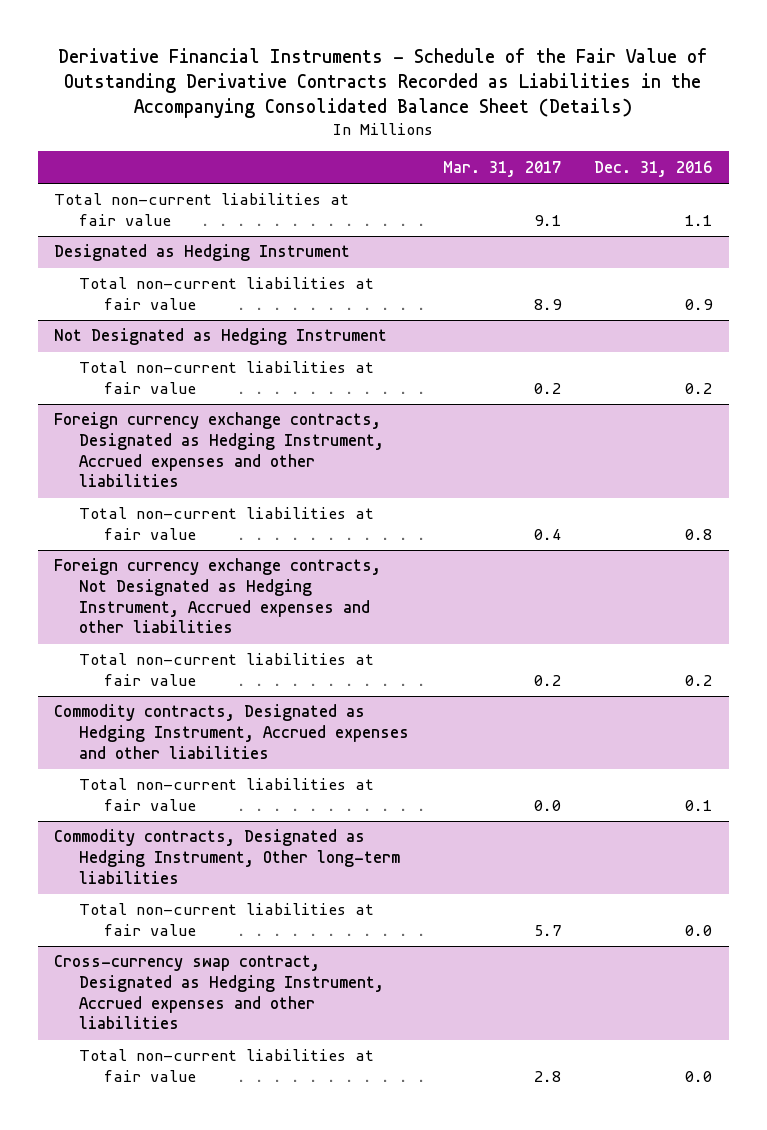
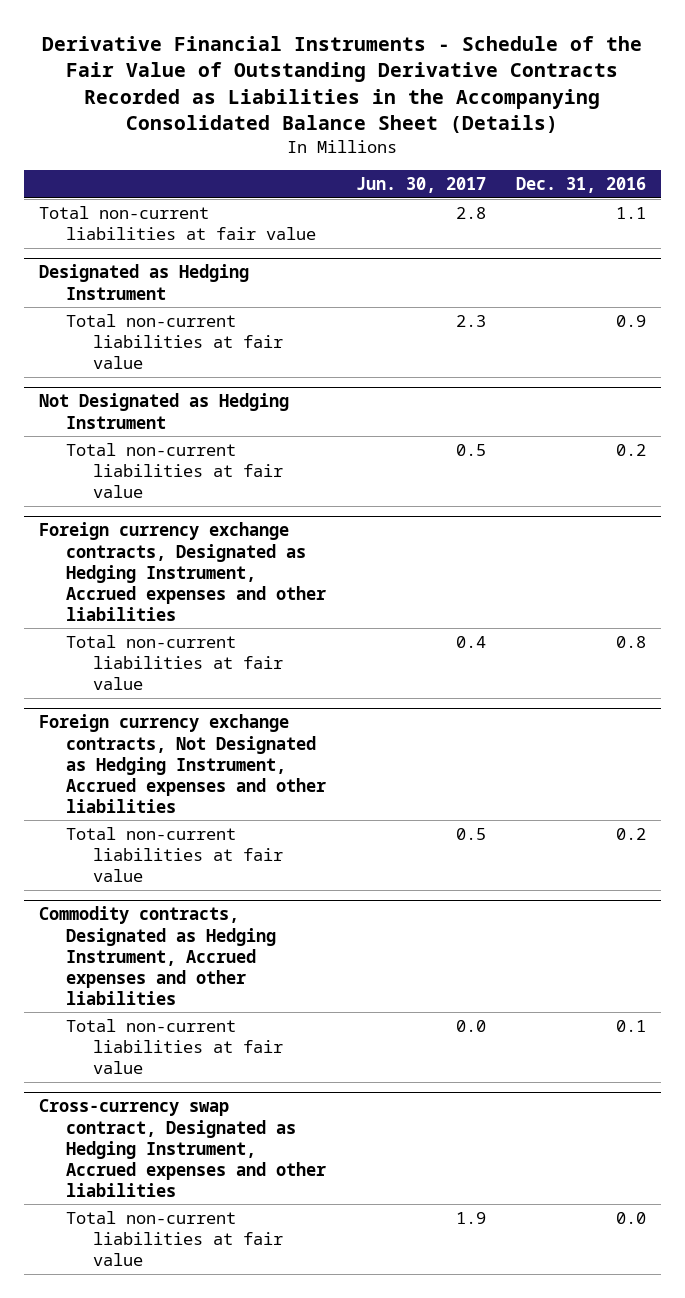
- | Mar. 31, 2017 | Dec. 31, 2016
+ | Jun. 30, 2017 | Dec. 31, 2016
- Commodity contracts, Designated as Hedging Instrument, Other long-term liabilities
- Total non-current liabilities at fair value | 5.7 | 0.0

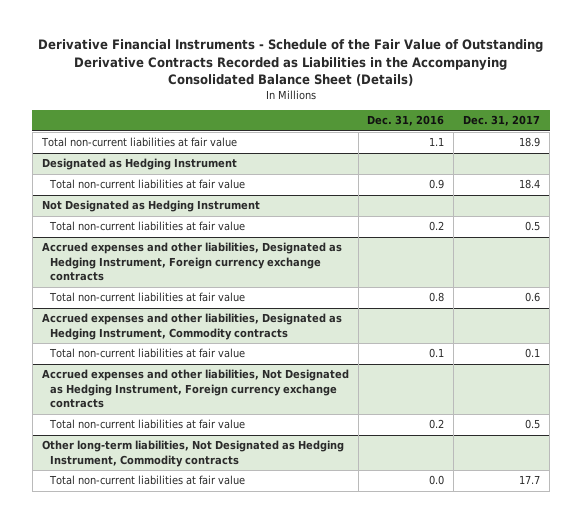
- | Jun. 30, 2017 | Dec. 31, 2016
+ | Dec. 31, 2016 | Dec. 31, 2017
- Foreign currency exchange contracts, Designated as Hedging Instrument, Accrued expenses and other liabilities
+ Accrued expenses and other liabilities, Designated as Hedging Instrument, Foreign currency exchange contracts
- Foreign currency exchange contracts, Not Designated as Hedging Instrument, Accrued expenses and other liabilities
- Total non-current liabilities at fair value | 0.5 | 0.2
- Commodity contracts, Designated as Hedging Instrument, Accrued expenses and other liabilities
+ Accrued expenses and other liabilities, Designated as Hedging Instrument, Commodity contracts
- Cross-currency swap contract, Designated as Hedging Instrument, Accrued expenses and other liabilities
+ Accrued expenses and other liabilities, Not Designated as Hedging Instrument, Foreign currency exchange contracts
+ Total non-current liabilities at fair value | 0.2 | 0.5
+ Other long-term liabilities, Not Designated as Hedging Instrument, Commodity contracts

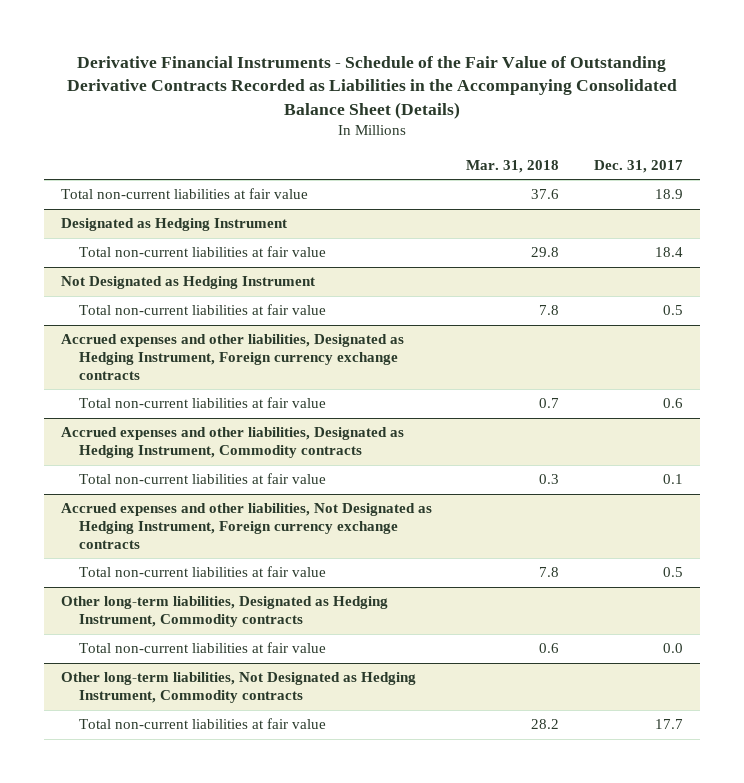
- | Dec. 31, 2016 | Dec. 31, 2017
+ | Mar. 31, 2018 | Dec. 31, 2017
+ Other long-term liabilities, Designated as Hedging Instrument, Commodity contracts
+ Total non-current liabilities at fair value | 0.6 | 0.0

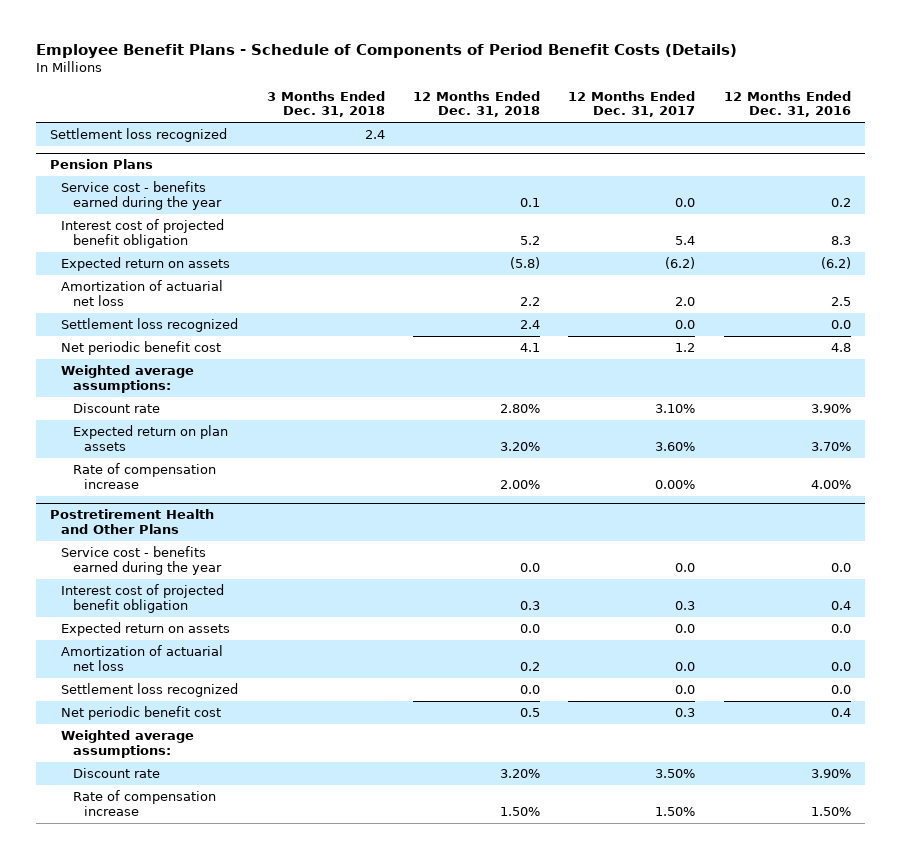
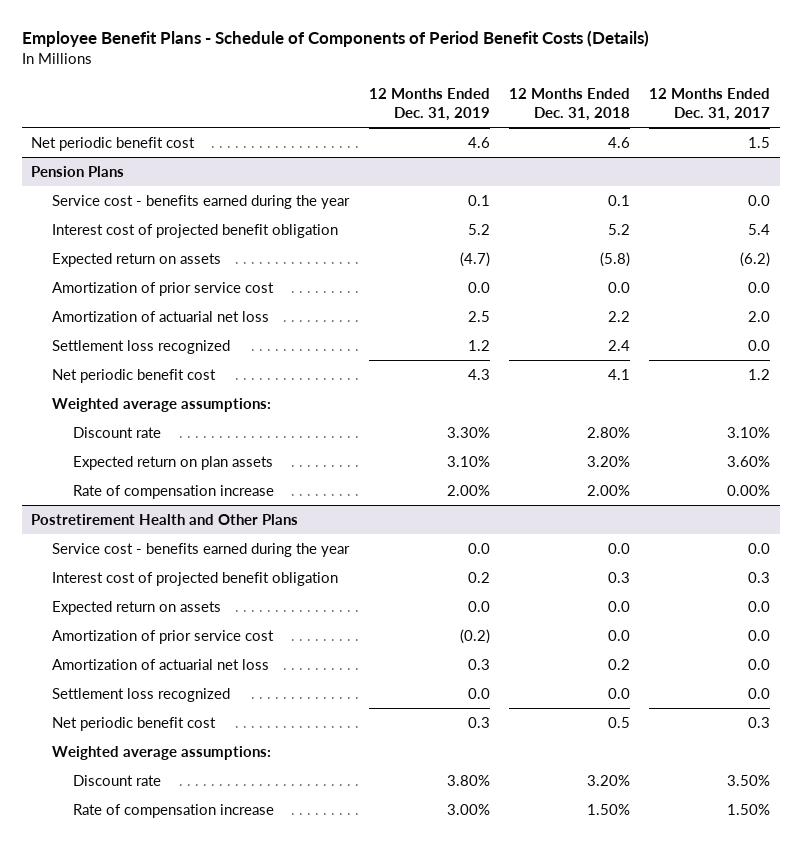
- | 3 Months Ended Dec. 31, 2018 | 12 Months Ended Dec. 31, 2018 | 12 Months Ended Dec. 31, 2017 | 12 Months Ended Dec. 31, 2016
+ | 12 Months Ended Dec. 31, 2019 | 12 Months Ended Dec. 31, 2018 | 12 Months Ended Dec. 31, 2017
- Settlement loss recognized | 2.4 | | |
+ Net periodic benefit cost | 4.6 | 4.6 | 1.5
@ Pension Plans
+ Amortization of prior service cost | 0.0 | 0.0 | 0.0
@ Postretirement Health and Other Plans
+ Amortization of prior service cost | (0.2) | 0.0 | 0.0

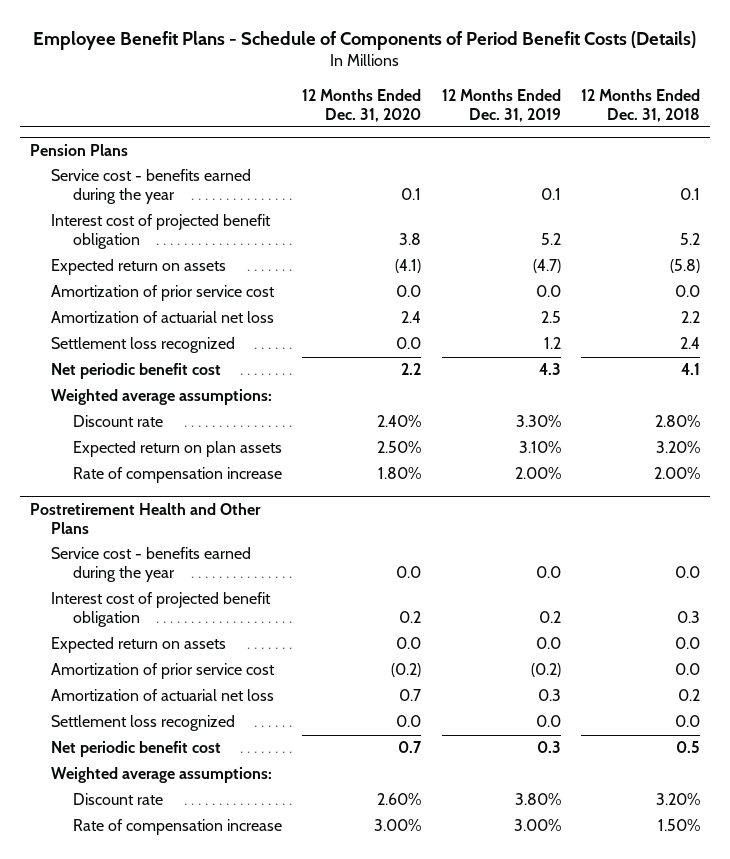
- | 12 Months Ended Dec. 31, 2019 | 12 Months Ended Dec. 31, 2018 | 12 Months Ended Dec. 31, 2017
+ | 12 Months Ended Dec. 31, 2020 | 12 Months Ended Dec. 31, 2019 | 12 Months Ended Dec. 31, 2018
- Net periodic benefit cost | 4.6 | 4.6 | 1.5

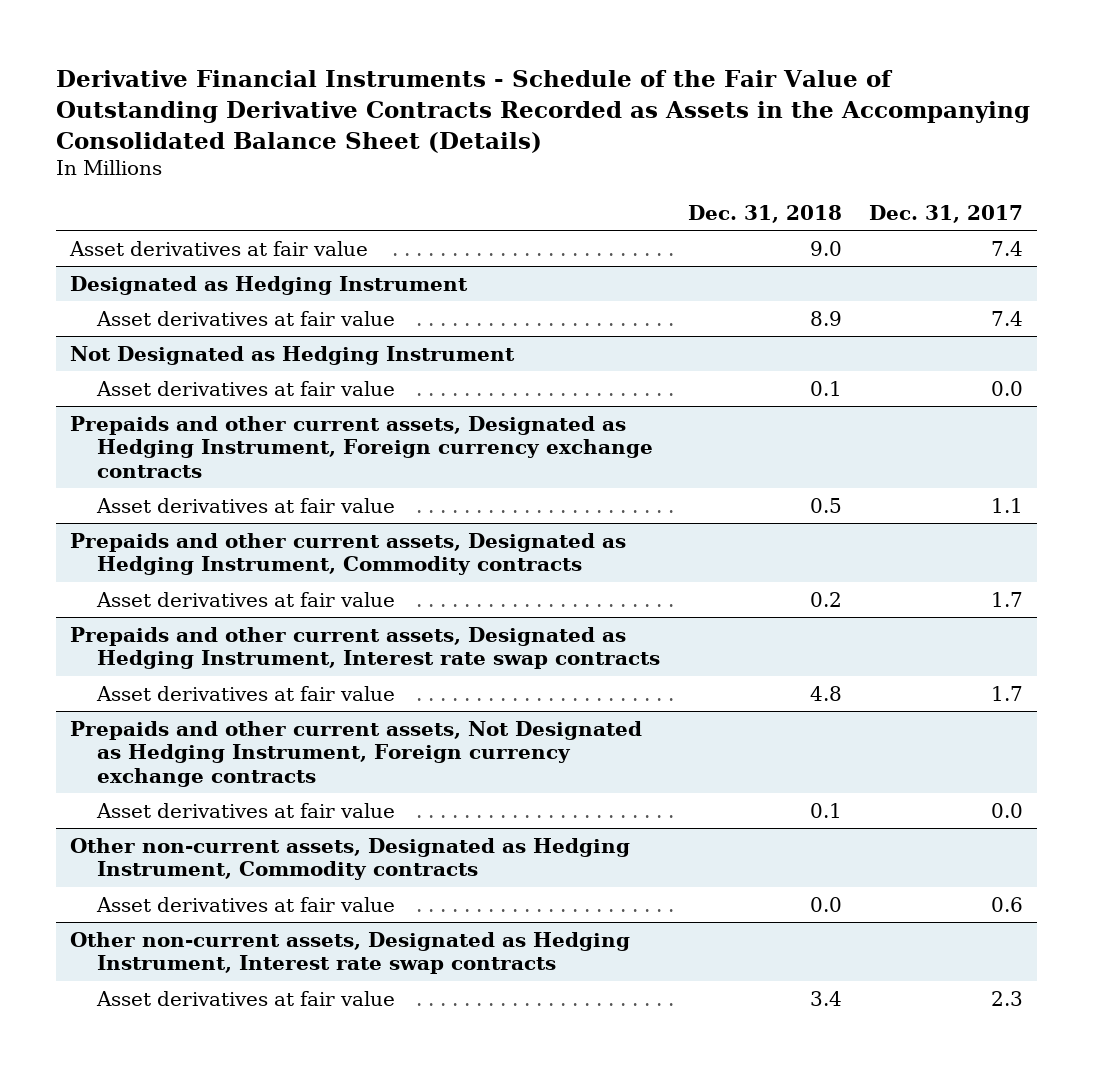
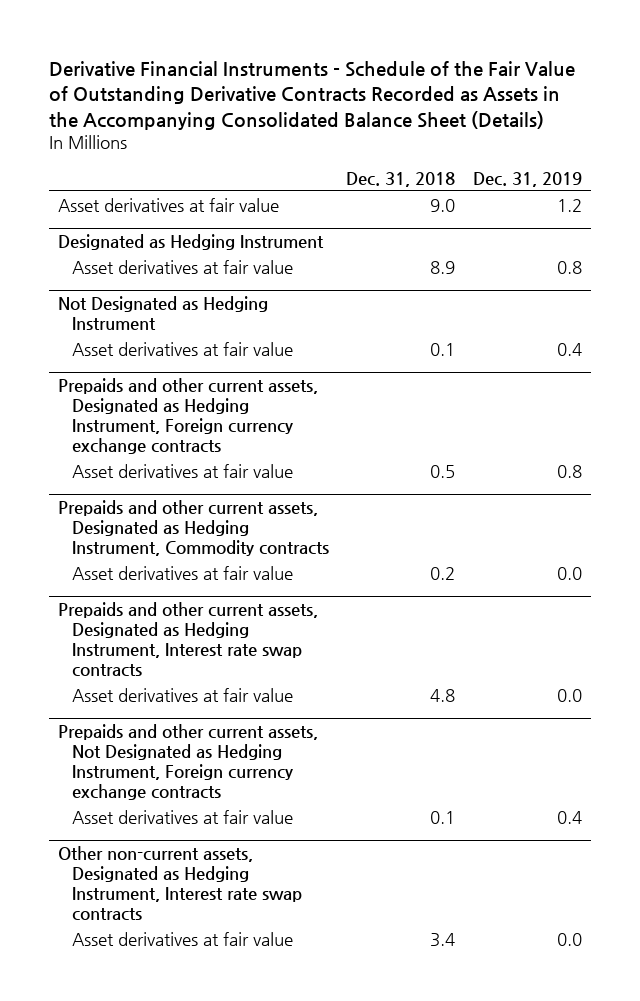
- | Dec. 31, 2018 | Dec. 31, 2017
+ | Dec. 31, 2018 | Dec. 31, 2019
- Other non-current assets, Designated as Hedging Instrument, Commodity contracts
- Asset derivatives at fair value | 0.0 | 0.6

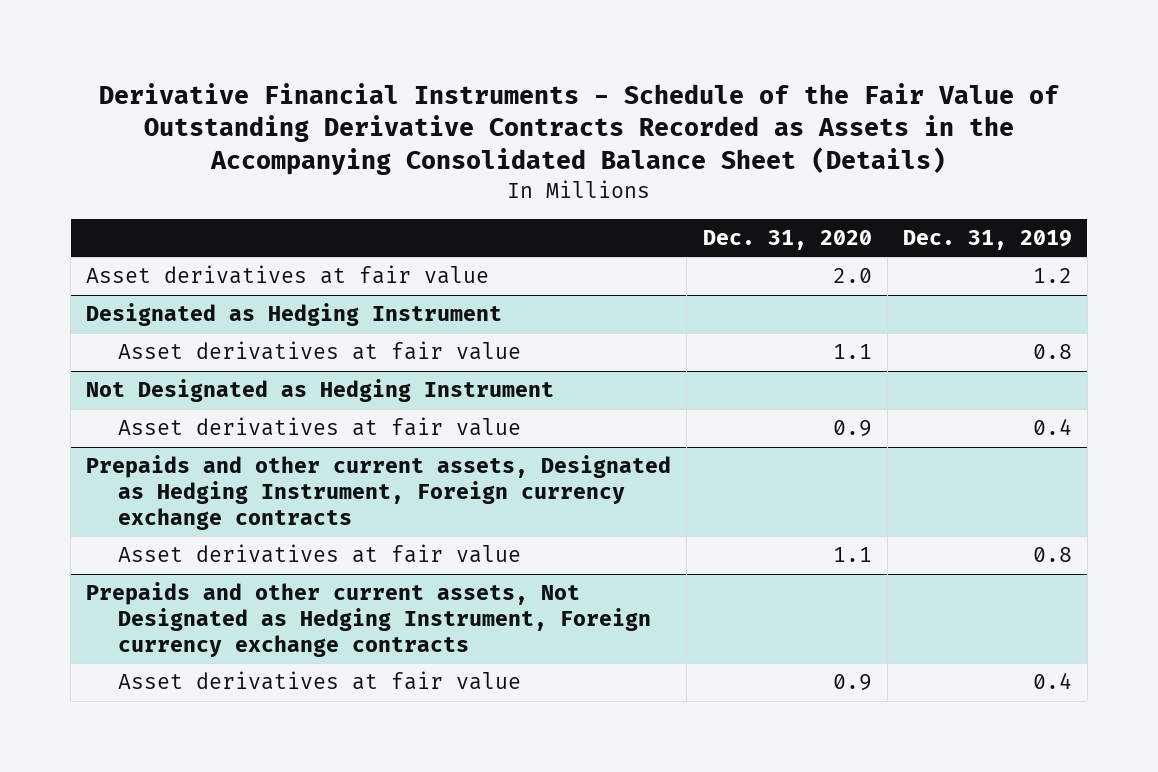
- | Dec. 31, 2018 | Dec. 31, 2019
+ | Dec. 31, 2020 | Dec. 31, 2019
- Prepaids and other current assets, Designated as Hedging Instrument, Commodity contracts
- Asset derivatives at fair value | 0.2 | 0.0
- Prepaids and other current assets, Designated as Hedging Instrument, Interest rate swap contracts
- Asset derivatives at fair value | 4.8 | 0.0
- Other non-current assets, Designated as Hedging Instrument, Interest rate swap contracts
- Asset derivatives at fair value | 3.4 | 0.0

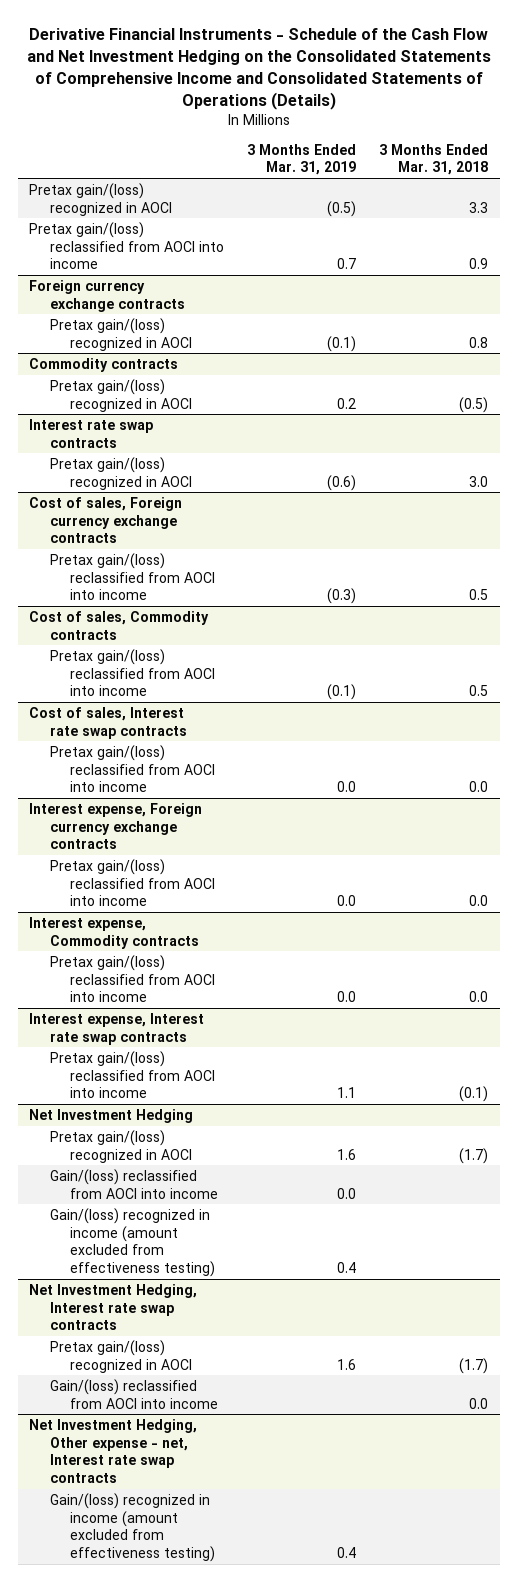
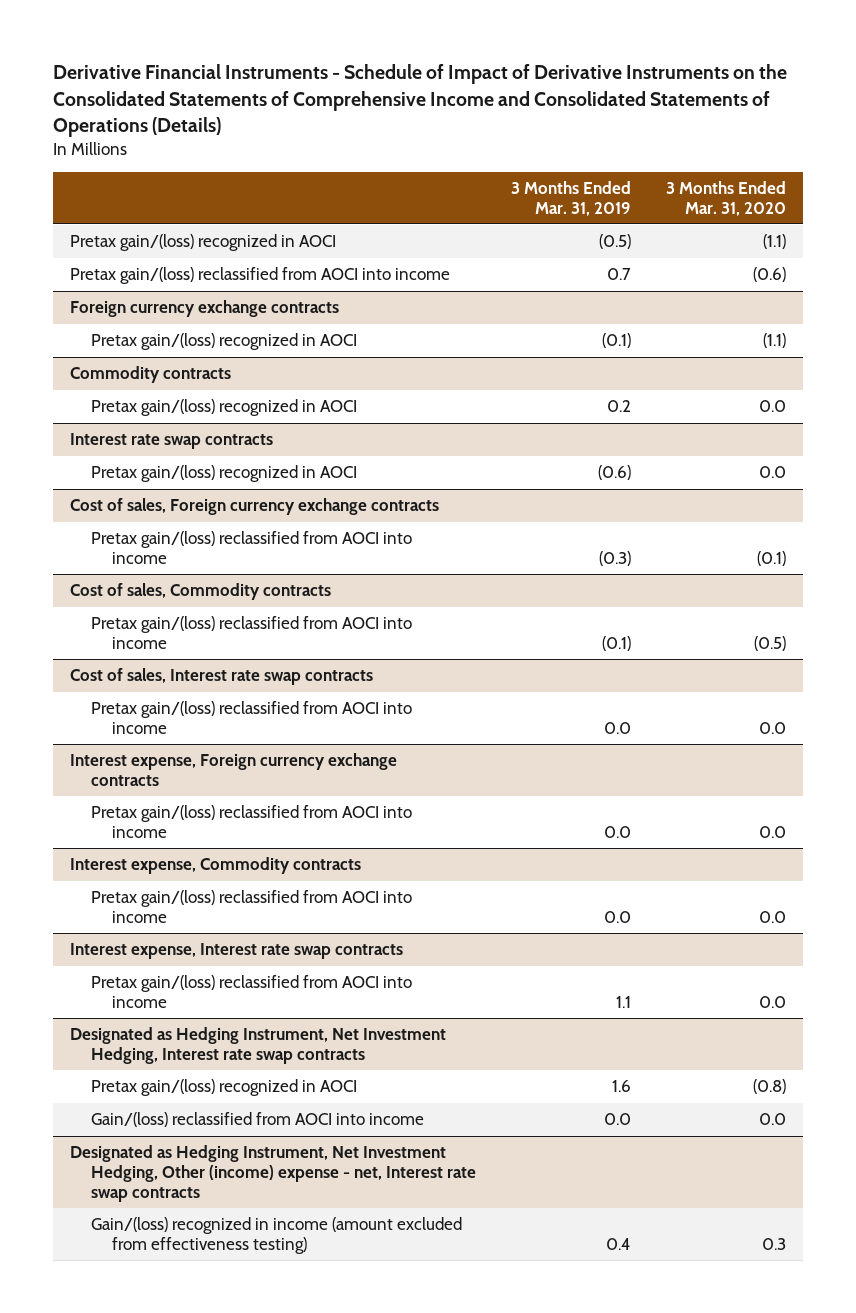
- Derivative Financial Instruments - Schedule of the Cash Flow and Net Investment Hedging on the Consolidated Statements of Comprehensive Income and Consolidated Statements of Operations (Details)
+ Derivative Financial Instruments - Schedule of Impact of Derivative Instruments on the Consolidated Statements of Comprehensive Income and Consolidated Statements of Operations (Details)
- | 3 Months Ended Mar. 31, 2019 | 3 Months Ended Mar. 31, 2018
+ | 3 Months Ended Mar. 31, 2019 | 3 Months Ended Mar. 31, 2020
- Net Investment Hedging
+ Designated as Hedging Instrument, Net Investment Hedging, Interest rate swap contracts
- Gain/(loss) recognized in income (amount excluded from effectiveness testing) | 0.4 |
- Net Investment Hedging, Interest rate swap contracts
- Pretax gain/(loss) recognized in AOCI | 1.6 | (1.7)
- Gain/(loss) reclassified from AOCI into income | | 0.0
- Net Investment Hedging, Other expense - net, Interest rate swap contracts
+ Designated as Hedging Instrument, Net Investment Hedging, Other (income) expense - net, Interest rate swap contracts

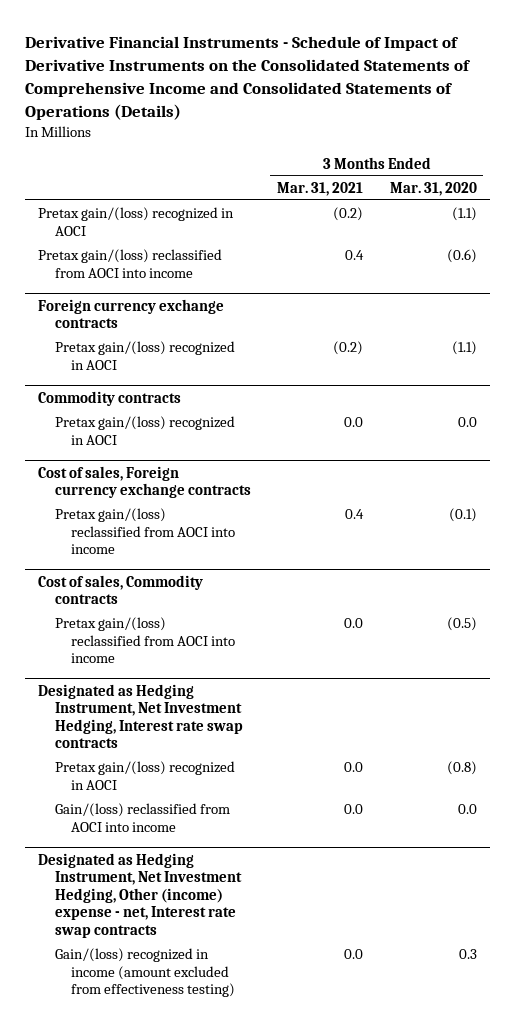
- | 3 Months Ended Mar. 31, 2019 | 3 Months Ended Mar. 31, 2020
+ | 3 Months Ended Mar. 31, 2021 | 3 Months Ended Mar. 31, 2020
- Interest rate swap contracts
- Pretax gain/(loss) recognized in AOCI | (0.6) | 0.0
- Cost of sales, Interest rate swap contracts
- Pretax gain/(loss) reclassified from AOCI into income | 0.0 | 0.0
- Interest expense, Foreign currency exchange contracts
- Pretax gain/(loss) reclassified from AOCI into income | 0.0 | 0.0
- Interest expense, Commodity contracts
- Pretax gain/(loss) reclassified from AOCI into income | 0.0 | 0.0
- Interest expense, Interest rate swap contracts
- Pretax gain/(loss) reclassified from AOCI into income | 1.1 | 0.0

